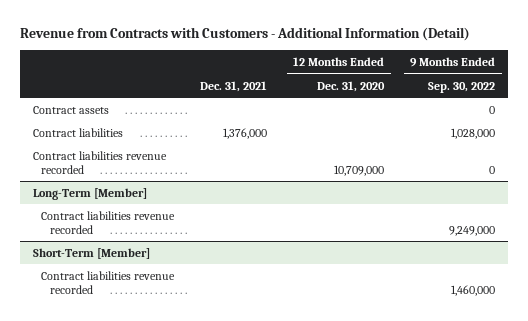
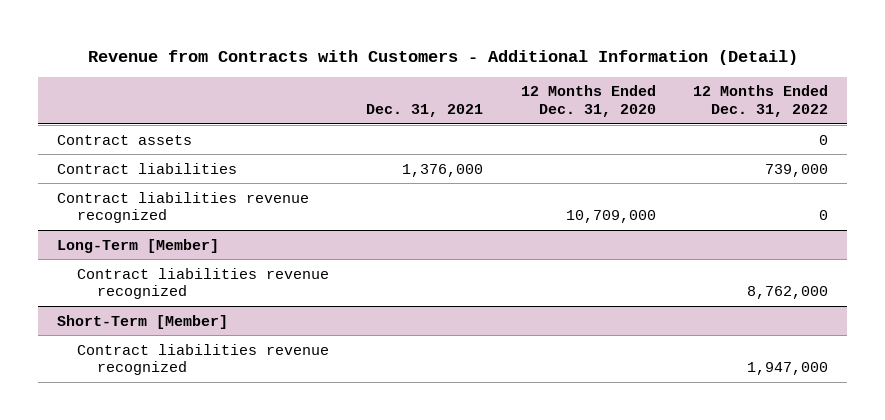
- | Dec. 31, 2021 | 12 Months Ended Dec. 31, 2020 | 9 Months Ended Sep. 30, 2022
+ | Dec. 31, 2021 | 12 Months Ended Dec. 31, 2020 | 12 Months Ended Dec. 31, 2022
- Contract liabilities revenue recorded | | 10,709,000 | 0
+ Contract liabilities revenue recognized | | 10,709,000 | 0
@ Long-Term [Member]
- Contract liabilities revenue recorded | | | 9,249,000
+ Contract liabilities revenue recognized | | | 8,762,000
@ Short-Term [Member]
- Contract liabilities revenue recorded | | | 1,460,000
+ Contract liabilities revenue recognized | | | 1,947,000

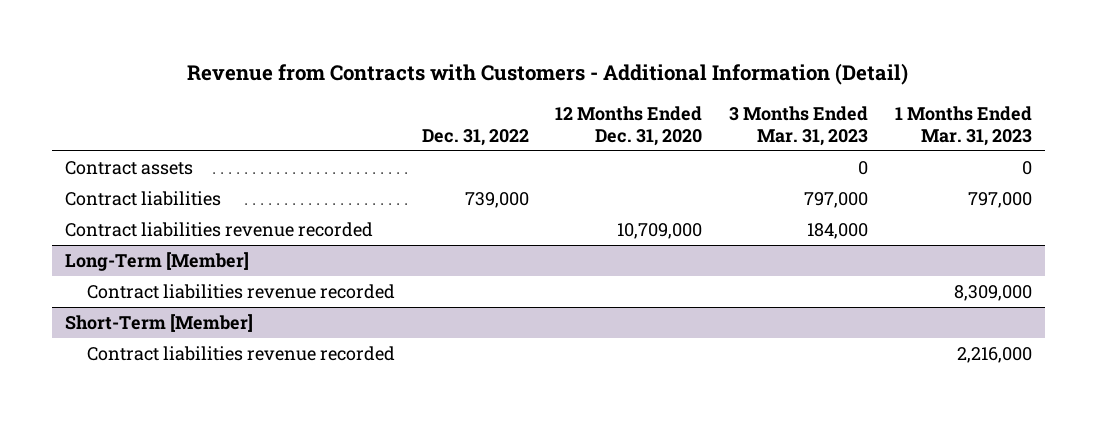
- | Dec. 31, 2021 | 12 Months Ended Dec. 31, 2020 | 12 Months Ended Dec. 31, 2022
+ | Dec. 31, 2022 | 12 Months Ended Dec. 31, 2020 | 3 Months Ended Mar. 31, 2023 | 1 Months Ended Mar. 31, 2023
- Contract liabilities revenue recognized | | 10,709,000 | 0
+ Contract liabilities revenue recorded | | 10,709,000 | 184,000 |
@ Long-Term [Member]
- Contract liabilities revenue recognized | | | 8,762,000
+ Contract liabilities revenue recorded | | | | 8,309,000
@ Short-Term [Member]
- Contract liabilities revenue recognized | | | 1,947,000
+ Contract liabilities revenue recorded | | | | 2,216,000

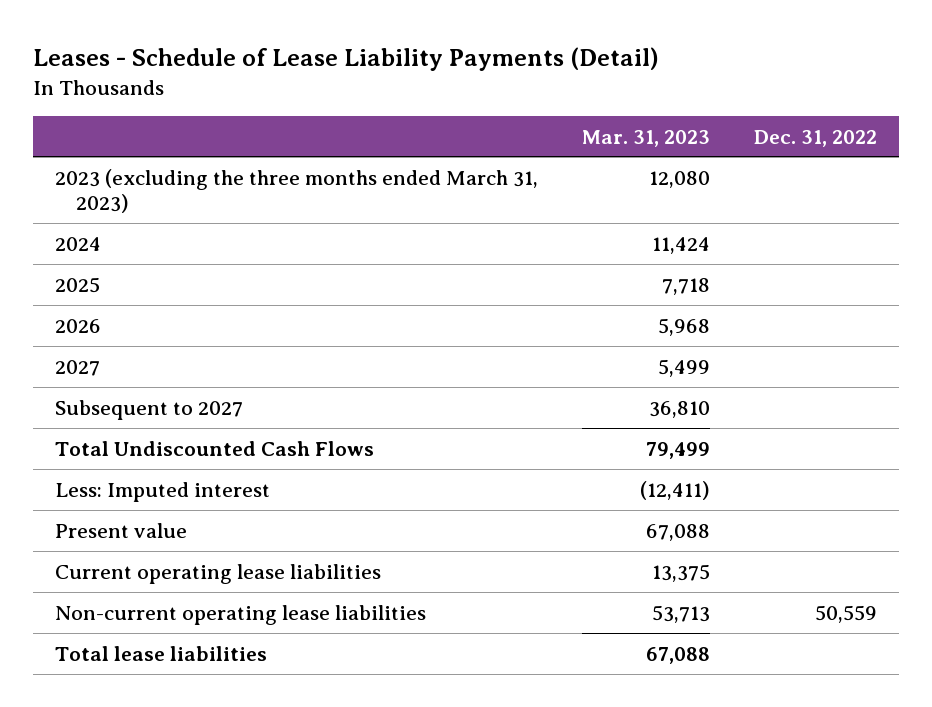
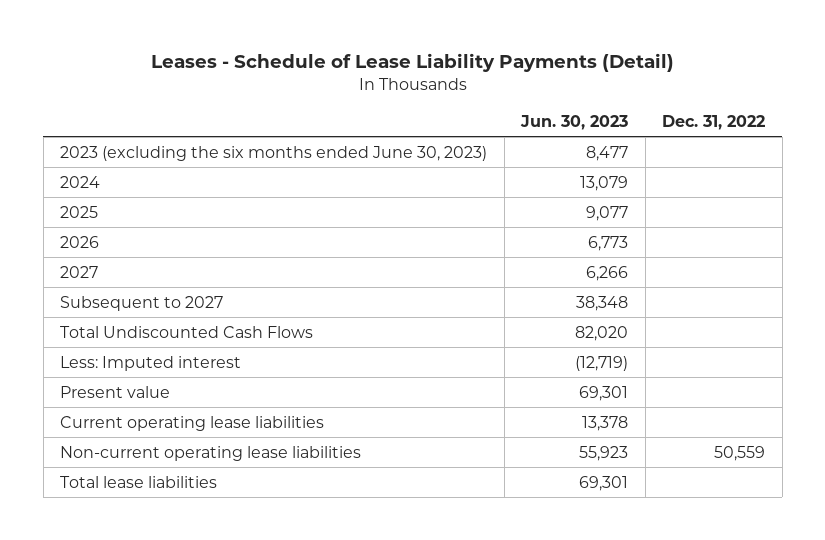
- | Mar. 31, 2023 | Dec. 31, 2022
+ | Jun. 30, 2023 | Dec. 31, 2022
- 2023 (excluding the three months ended March 31, 2023) | 12,080 |
+ 2023 (excluding the six months ended June 30, 2023) | 8,477 |

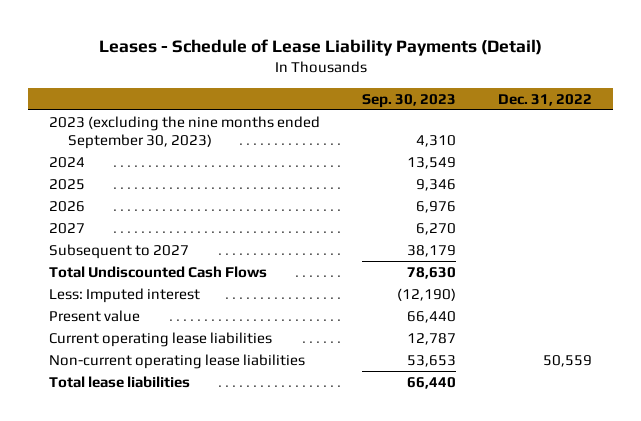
- | Jun. 30, 2023 | Dec. 31, 2022
+ | Sep. 30, 2023 | Dec. 31, 2022
- 2023 (excluding the six months ended June 30, 2023) | 8,477 |
+ 2023 (excluding the nine months ended September 30, 2023) | 4,310 |

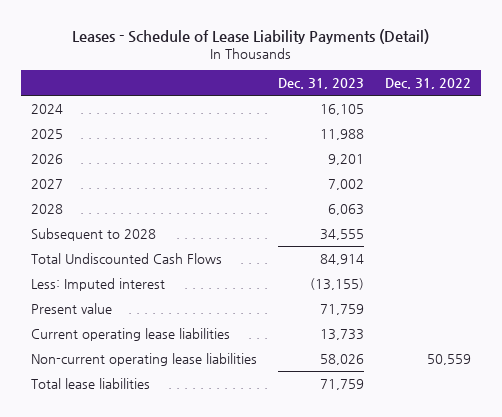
- | Sep. 30, 2023 | Dec. 31, 2022
+ | Dec. 31, 2023 | Dec. 31, 2022
- 2023 (excluding the nine months ended September 30, 2023) | 4,310 |
- Subsequent to 2027 | 38,179 |
+ 2028 | 6,063 |
+ Subsequent to 2028 | 34,555 |

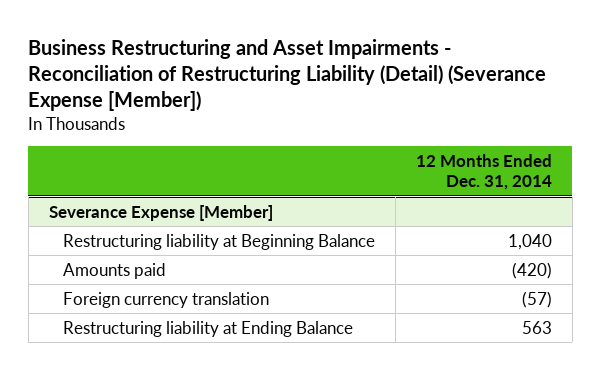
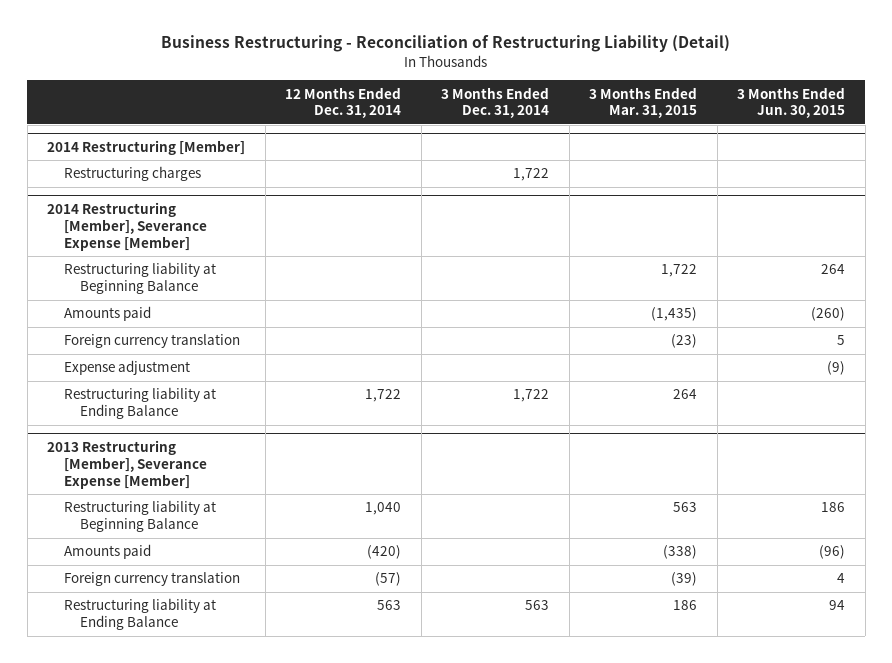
- Business Restructuring and Asset Impairments - Reconciliation of Restructuring Liability (Detail) (Severance Expense [Member])
+ Business Restructuring - Reconciliation of Restructuring Liability (Detail)
- | 12 Months Ended Dec. 31, 2014
+ | 12 Months Ended Dec. 31, 2014 | 3 Months Ended Dec. 31, 2014 | 3 Months Ended Mar. 31, 2015 | 3 Months Ended Jun. 30, 2015
- Severance Expense [Member]
+ 2014 Restructuring [Member]
+ Restructuring charges | | 1,722 | |
+ 2014 Restructuring [Member], Severance Expense [Member]
+ Restructuring liability at Beginning Balance | | | 1,722 | 264
+ Amounts paid | | | (1,435) | (260)
+ Foreign currency translation | | | (23) | 5
+ Expense adjustment | | | | (9)
+ Restructuring liability at Ending Balance | 1,722 | 1,722 | 264 |
+ 2013 Restructuring [Member], Severance Expense [Member]

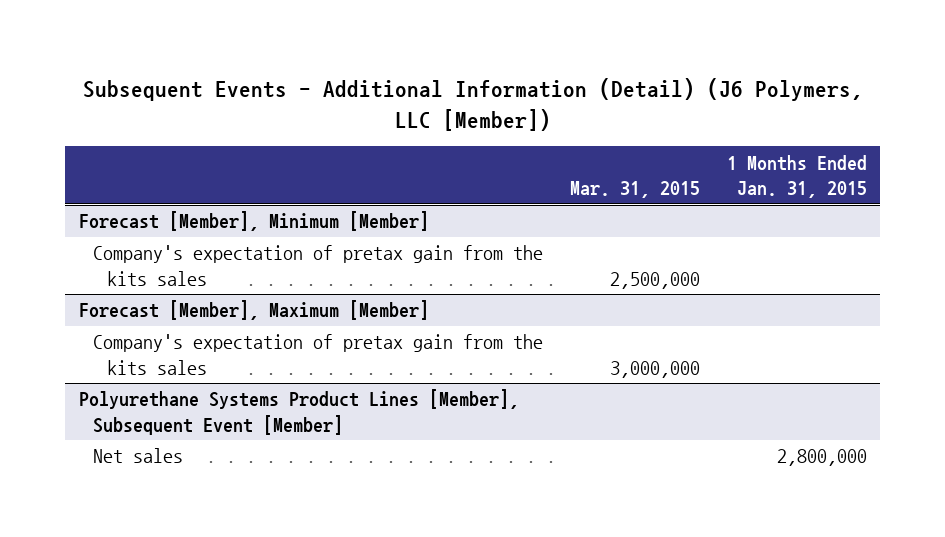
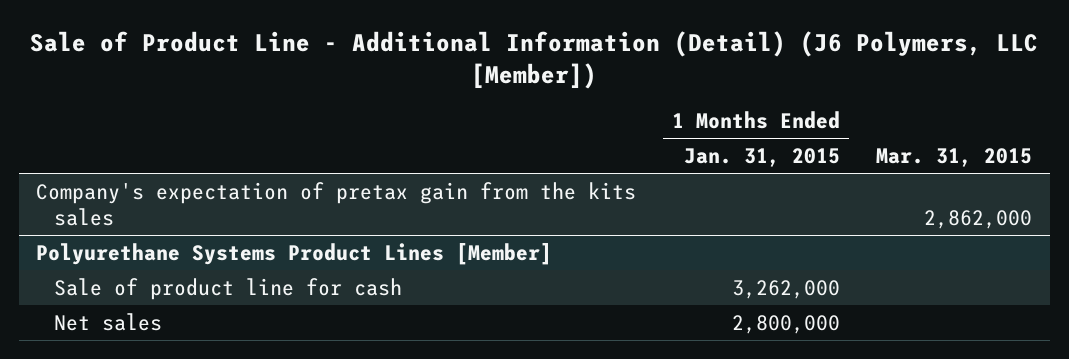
- Subsequent Events - Additional Information (Detail) (J6 Polymers, LLC [Member])
+ Sale of Product Line - Additional Information (Detail) (J6 Polymers, LLC [Member])
- | Mar. 31, 2015 | 1 Months Ended Jan. 31, 2015
+ | 1 Months Ended Jan. 31, 2015 | Mar. 31, 2015
- Forecast [Member], Minimum [Member]
- Company's expectation of pretax gain from the kits sales | 2,500,000 |
- Forecast [Member], Maximum [Member]
- Company's expectation of pretax gain from the kits sales | 3,000,000 |
- Polyurethane Systems Product Lines [Member], Subsequent Event [Member]
+ Company's expectation of pretax gain from the kits sales | | 2,862,000
+ Polyurethane Systems Product Lines [Member]
+ Sale of product line for cash | 3,262,000 |

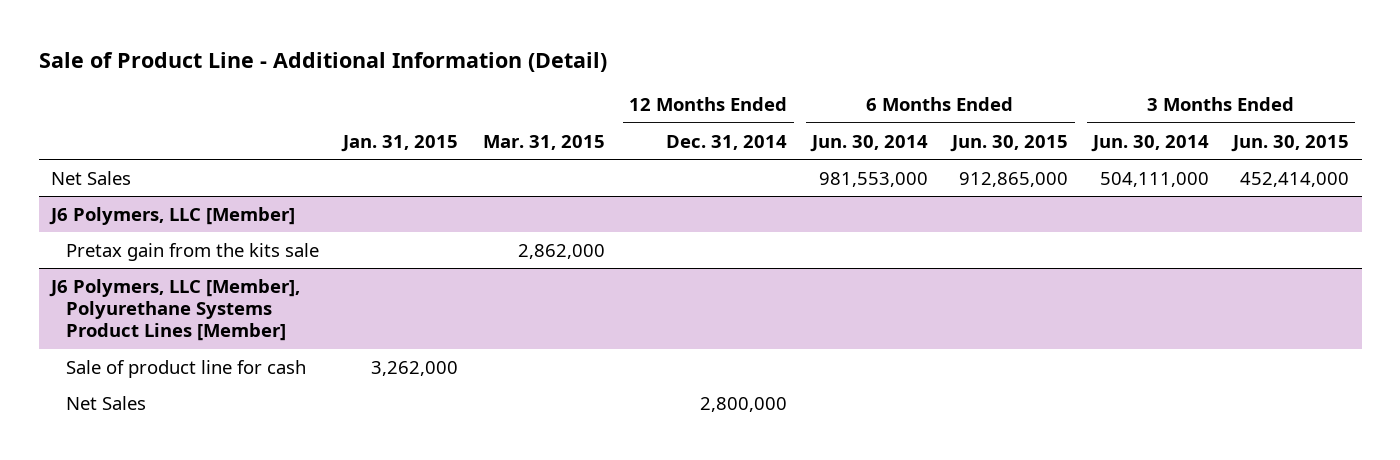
- Sale of Product Line - Additional Information (Detail) (J6 Polymers, LLC [Member])
+ Sale of Product Line - Additional Information (Detail)
- | 1 Months Ended Jan. 31, 2015 | Mar. 31, 2015
+ | Jan. 31, 2015 | Mar. 31, 2015 | 12 Months Ended Dec. 31, 2014 | 6 Months Ended Jun. 30, 2014 | 6 Months Ended Jun. 30, 2015 | 3 Months Ended Jun. 30, 2014 | 3 Months Ended Jun. 30, 2015
- Company's expectation of pretax gain from the kits sales | | 2,862,000
- Polyurethane Systems Product Lines [Member]
+ Net Sales | | | | 981,553,000 | 912,865,000 | 504,111,000 | 452,414,000
+ J6 Polymers, LLC [Member]
+ Pretax gain from the kits sale | | 2,862,000 | | | | |
+ J6 Polymers, LLC [Member], Polyurethane Systems Product Lines [Member]
- Net sales | 2,800,000 |
+ Net Sales | | | 2,800,000 | | | |

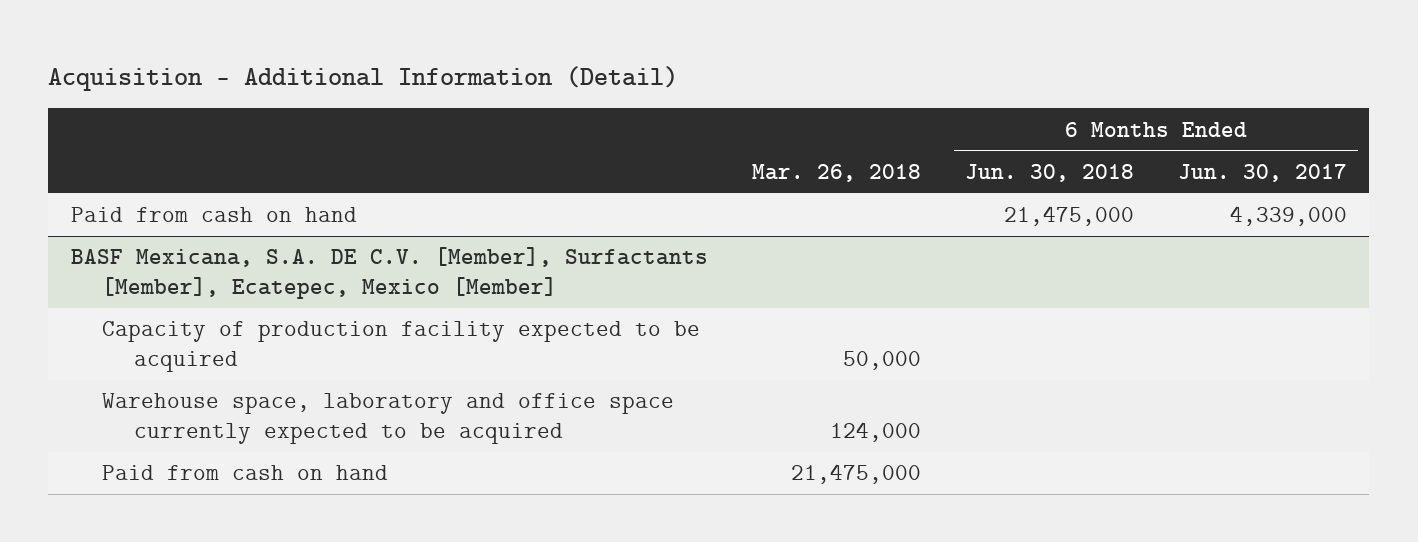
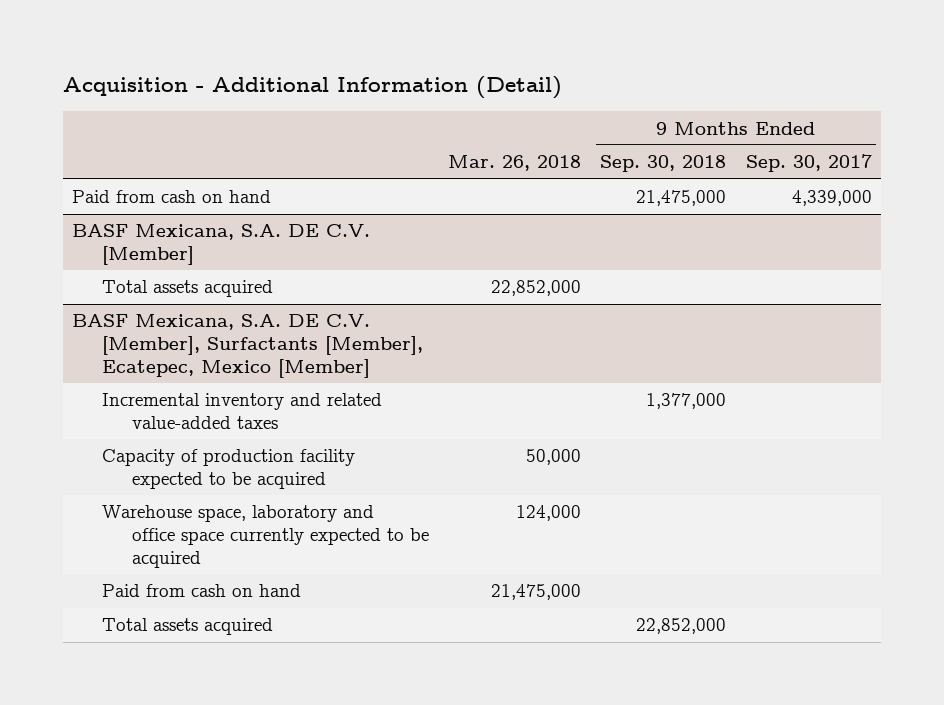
- | Mar. 26, 2018 | 6 Months Ended Jun. 30, 2018 | 6 Months Ended Jun. 30, 2017
+ | Mar. 26, 2018 | 9 Months Ended Sep. 30, 2018 | 9 Months Ended Sep. 30, 2017
+ BASF Mexicana, S.A. DE C.V. [Member]
+ Total assets acquired | 22,852,000 | |
@ BASF Mexicana, S.A. DE C.V. [Member], Surfactants [Member], Ecatepec, Mexico [Member]
+ Incremental inventory and related value-added taxes | | 1,377,000 |
+ Total assets acquired | | 22,852,000 |

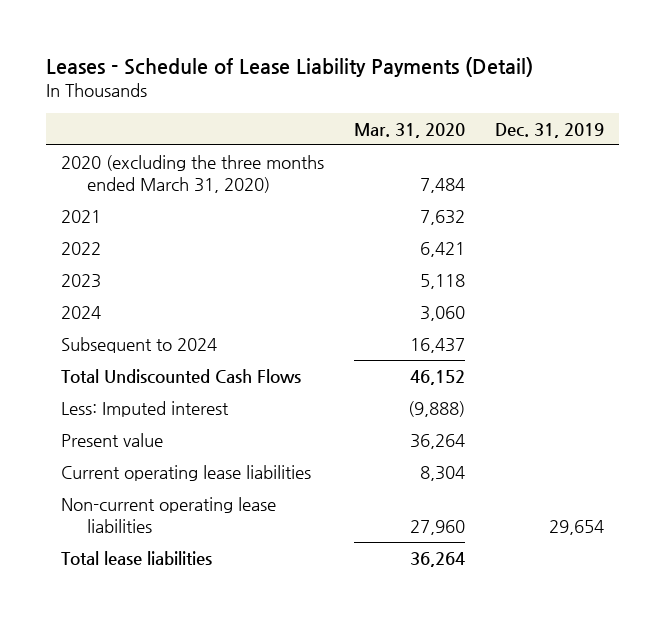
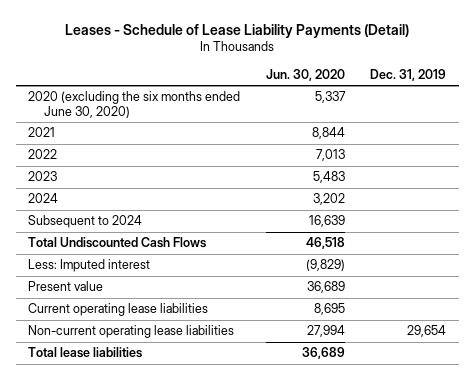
- | Mar. 31, 2020 | Dec. 31, 2019
+ | Jun. 30, 2020 | Dec. 31, 2019
- 2020 (excluding the three months ended March 31, 2020) | 7,484 |
+ 2020 (excluding the six months ended June 30, 2020) | 5,337 |

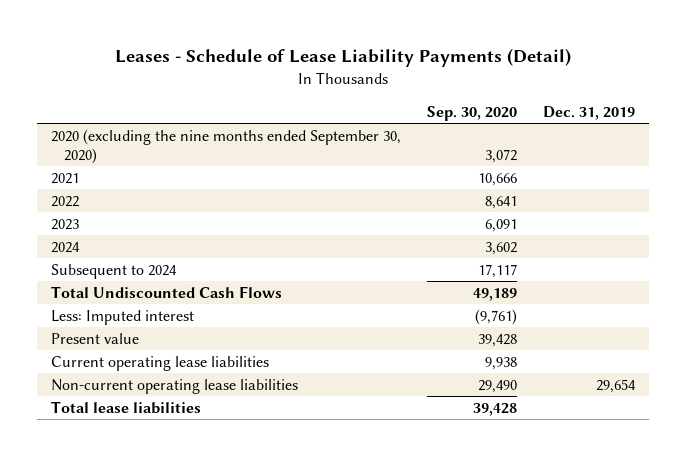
- | Jun. 30, 2020 | Dec. 31, 2019
+ | Sep. 30, 2020 | Dec. 31, 2019
- 2020 (excluding the six months ended June 30, 2020) | 5,337 |
+ 2020 (excluding the nine months ended September 30, 2020) | 3,072 |

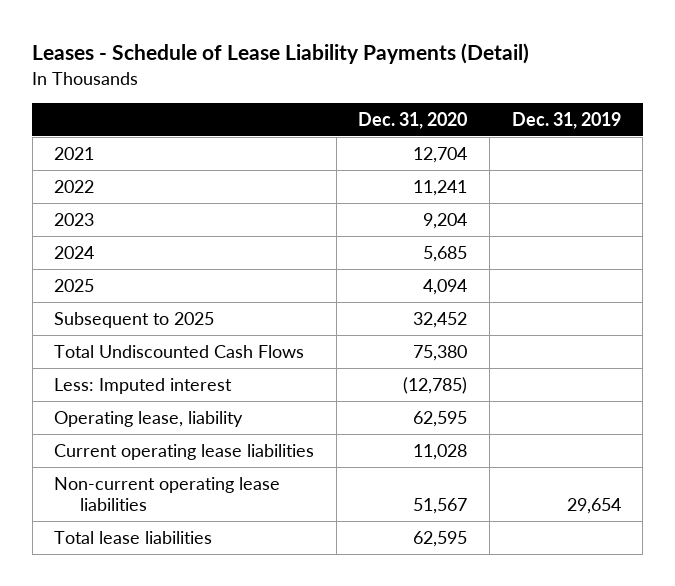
- | Sep. 30, 2020 | Dec. 31, 2019
+ | Dec. 31, 2020 | Dec. 31, 2019
- 2020 (excluding the nine months ended September 30, 2020) | 3,072 |
- Subsequent to 2024 | 17,117 |
+ 2025 | 4,094 |
+ Subsequent to 2025 | 32,452 |
- Present value | 39,428 |
+ Operating lease, liability | 62,595 |

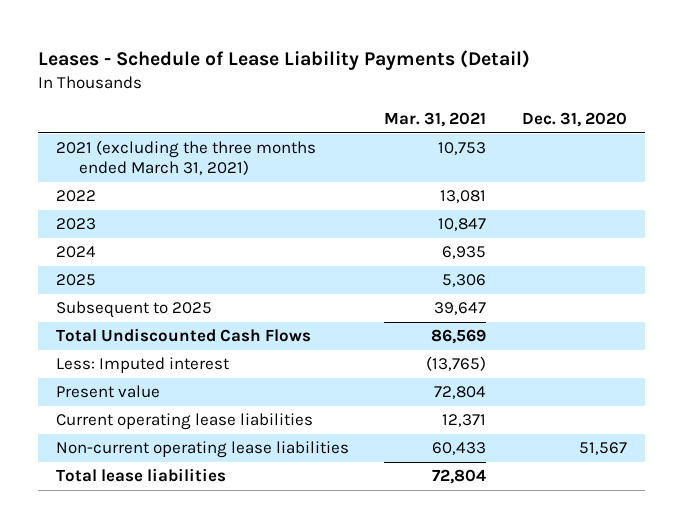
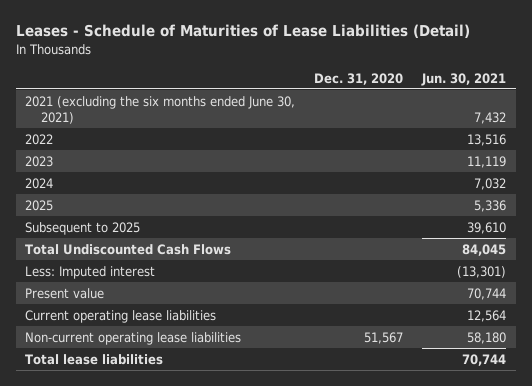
- Leases - Schedule of Lease Liability Payments (Detail)
+ Leases - Schedule of Maturities of Lease Liabilities (Detail)
- | Mar. 31, 2021 | Dec. 31, 2020
+ | Dec. 31, 2020 | Jun. 30, 2021
- 2021 (excluding the three months ended March 31, 2021) | 10,753 |
+ 2021 (excluding the six months ended June 30, 2021) | | 7,432

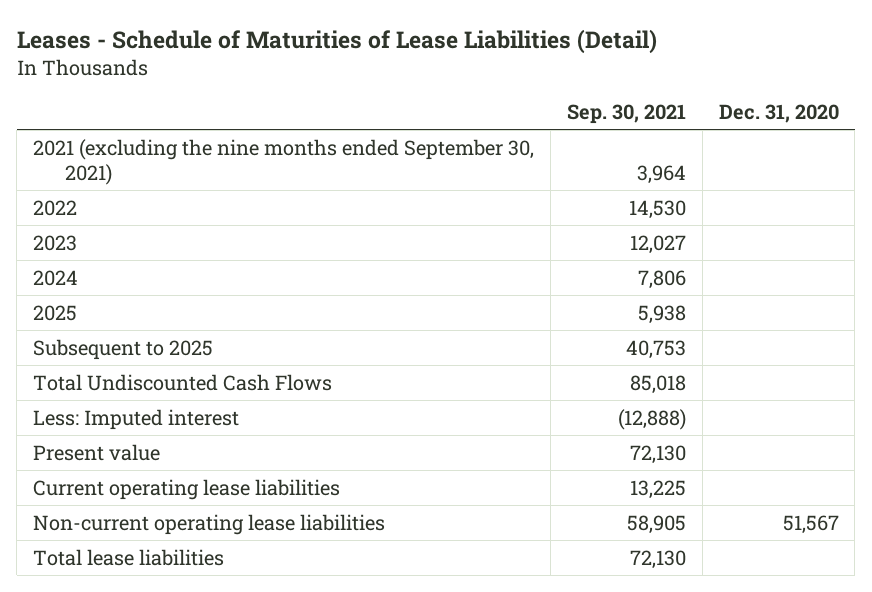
- | Dec. 31, 2020 | Jun. 30, 2021
+ | Sep. 30, 2021 | Dec. 31, 2020
- 2021 (excluding the six months ended June 30, 2021) | | 7,432
+ 2021 (excluding the nine months ended September 30, 2021) | 3,964 |

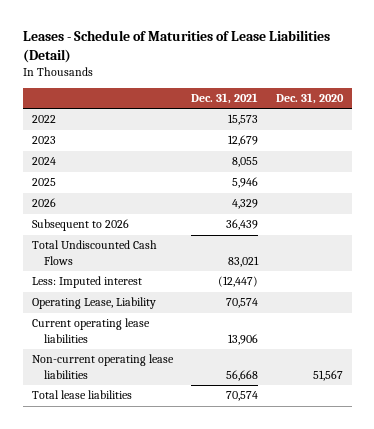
- | Sep. 30, 2021 | Dec. 31, 2020
+ | Dec. 31, 2021 | Dec. 31, 2020
- 2021 (excluding the nine months ended September 30, 2021) | 3,964 |
- Subsequent to 2025 | 40,753 |
+ 2026 | 4,329 |
+ Subsequent to 2026 | 36,439 |
- Present value | 72,130 |
+ Operating Lease, Liability | 70,574 |

